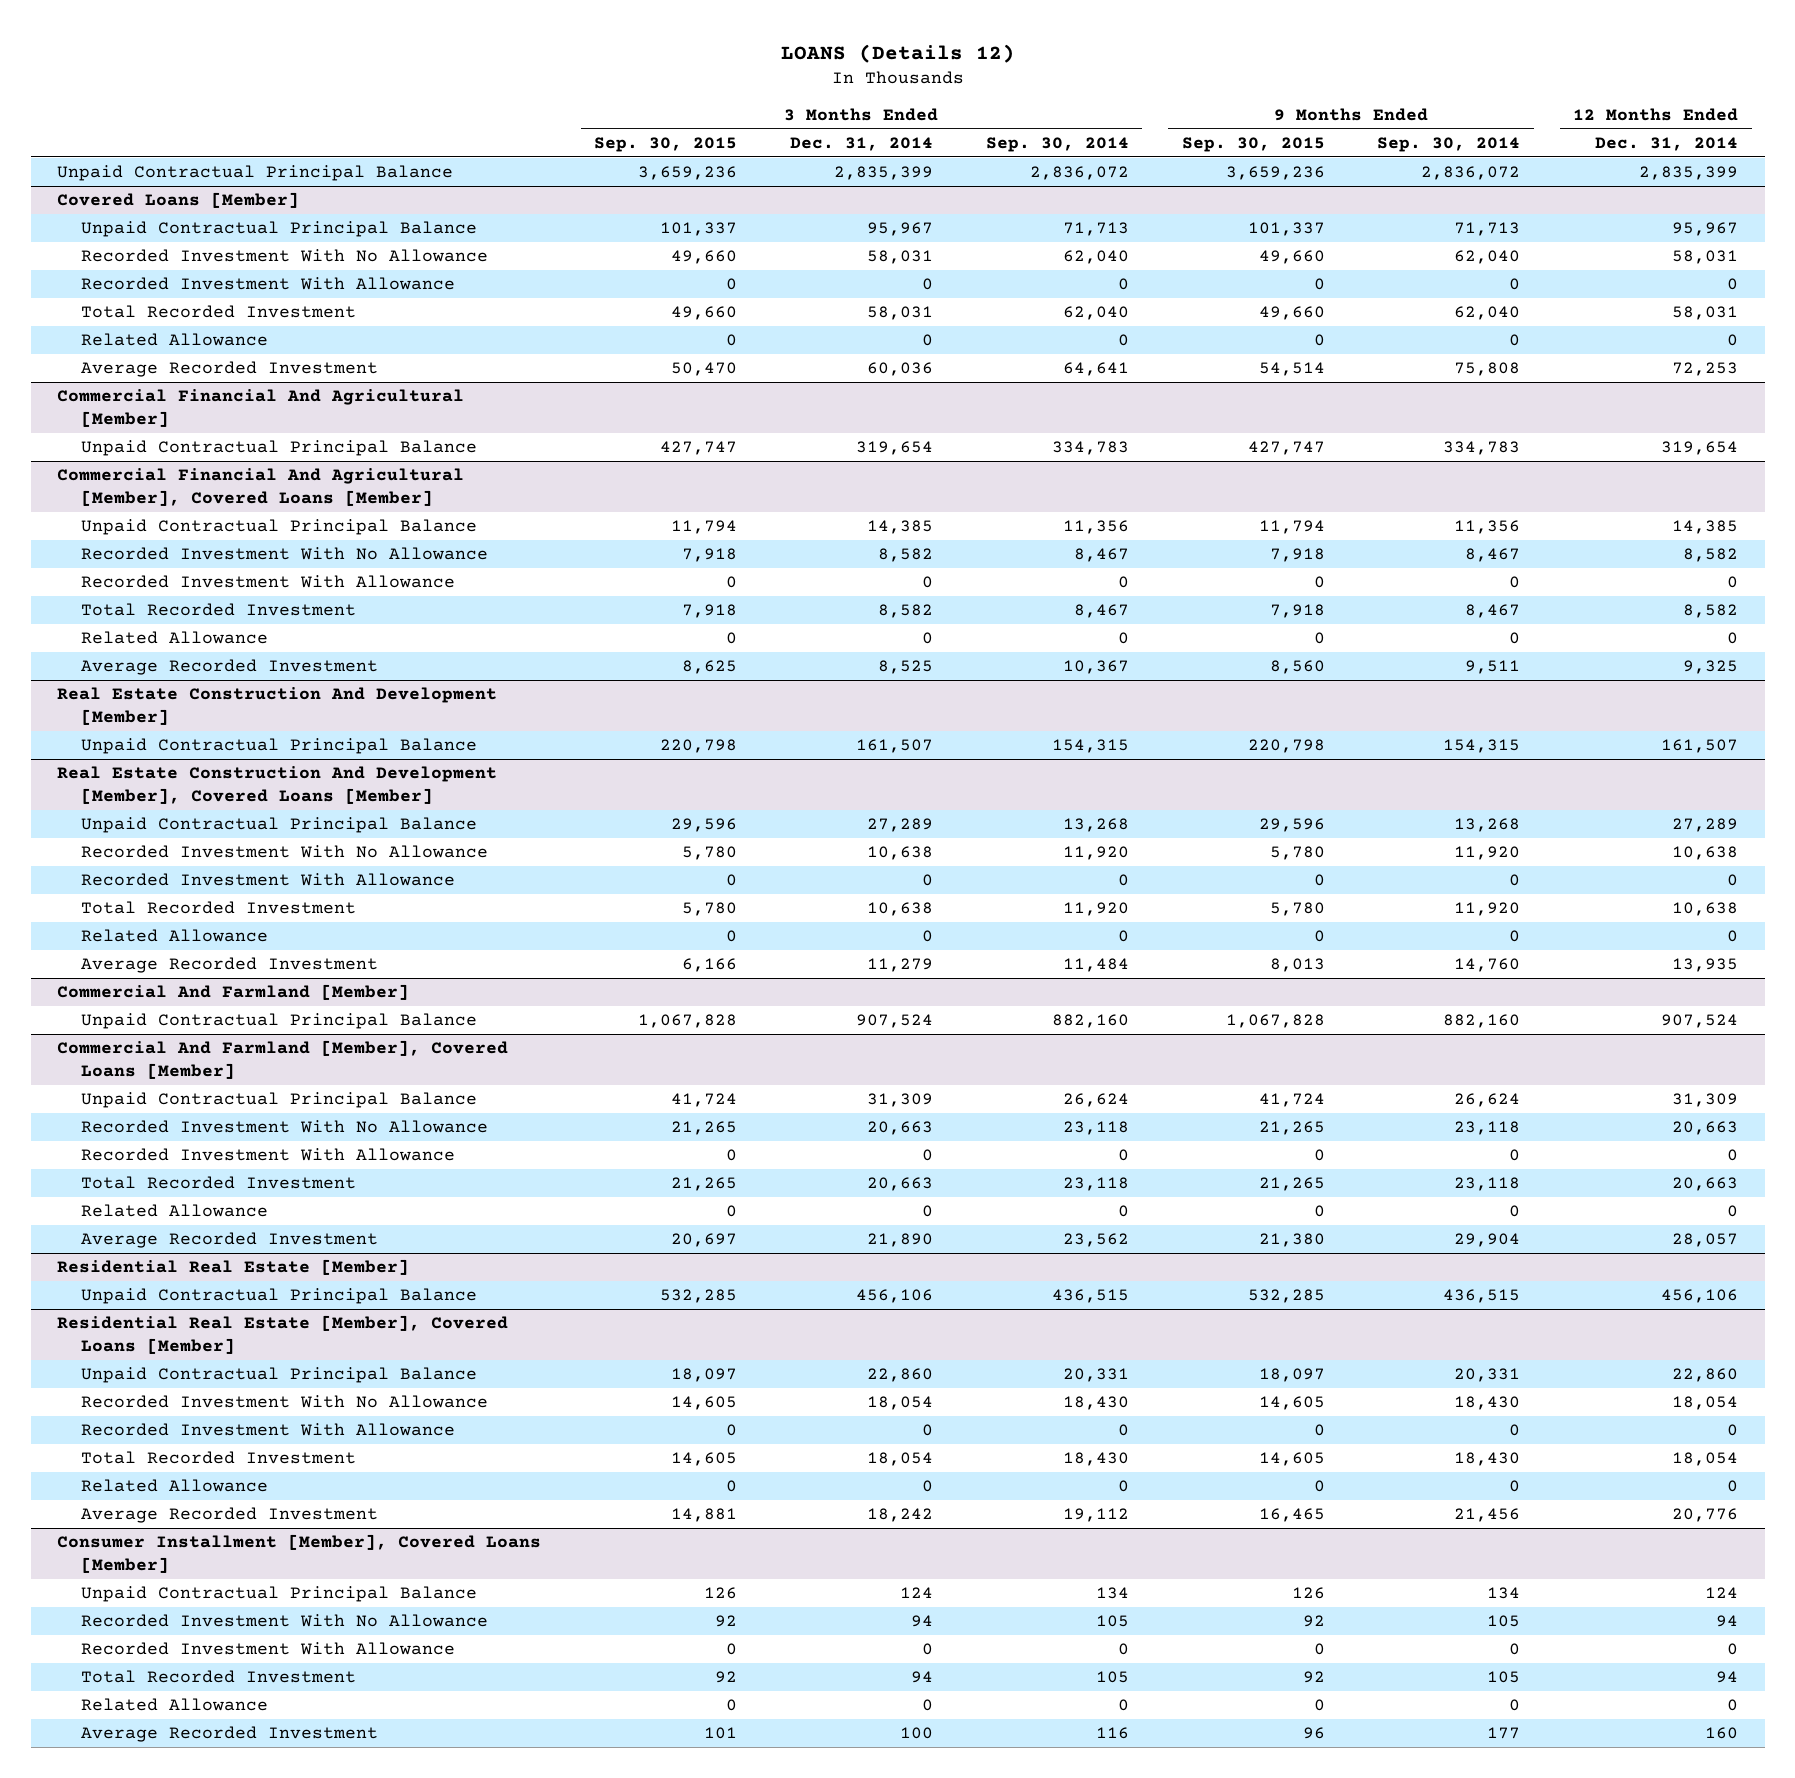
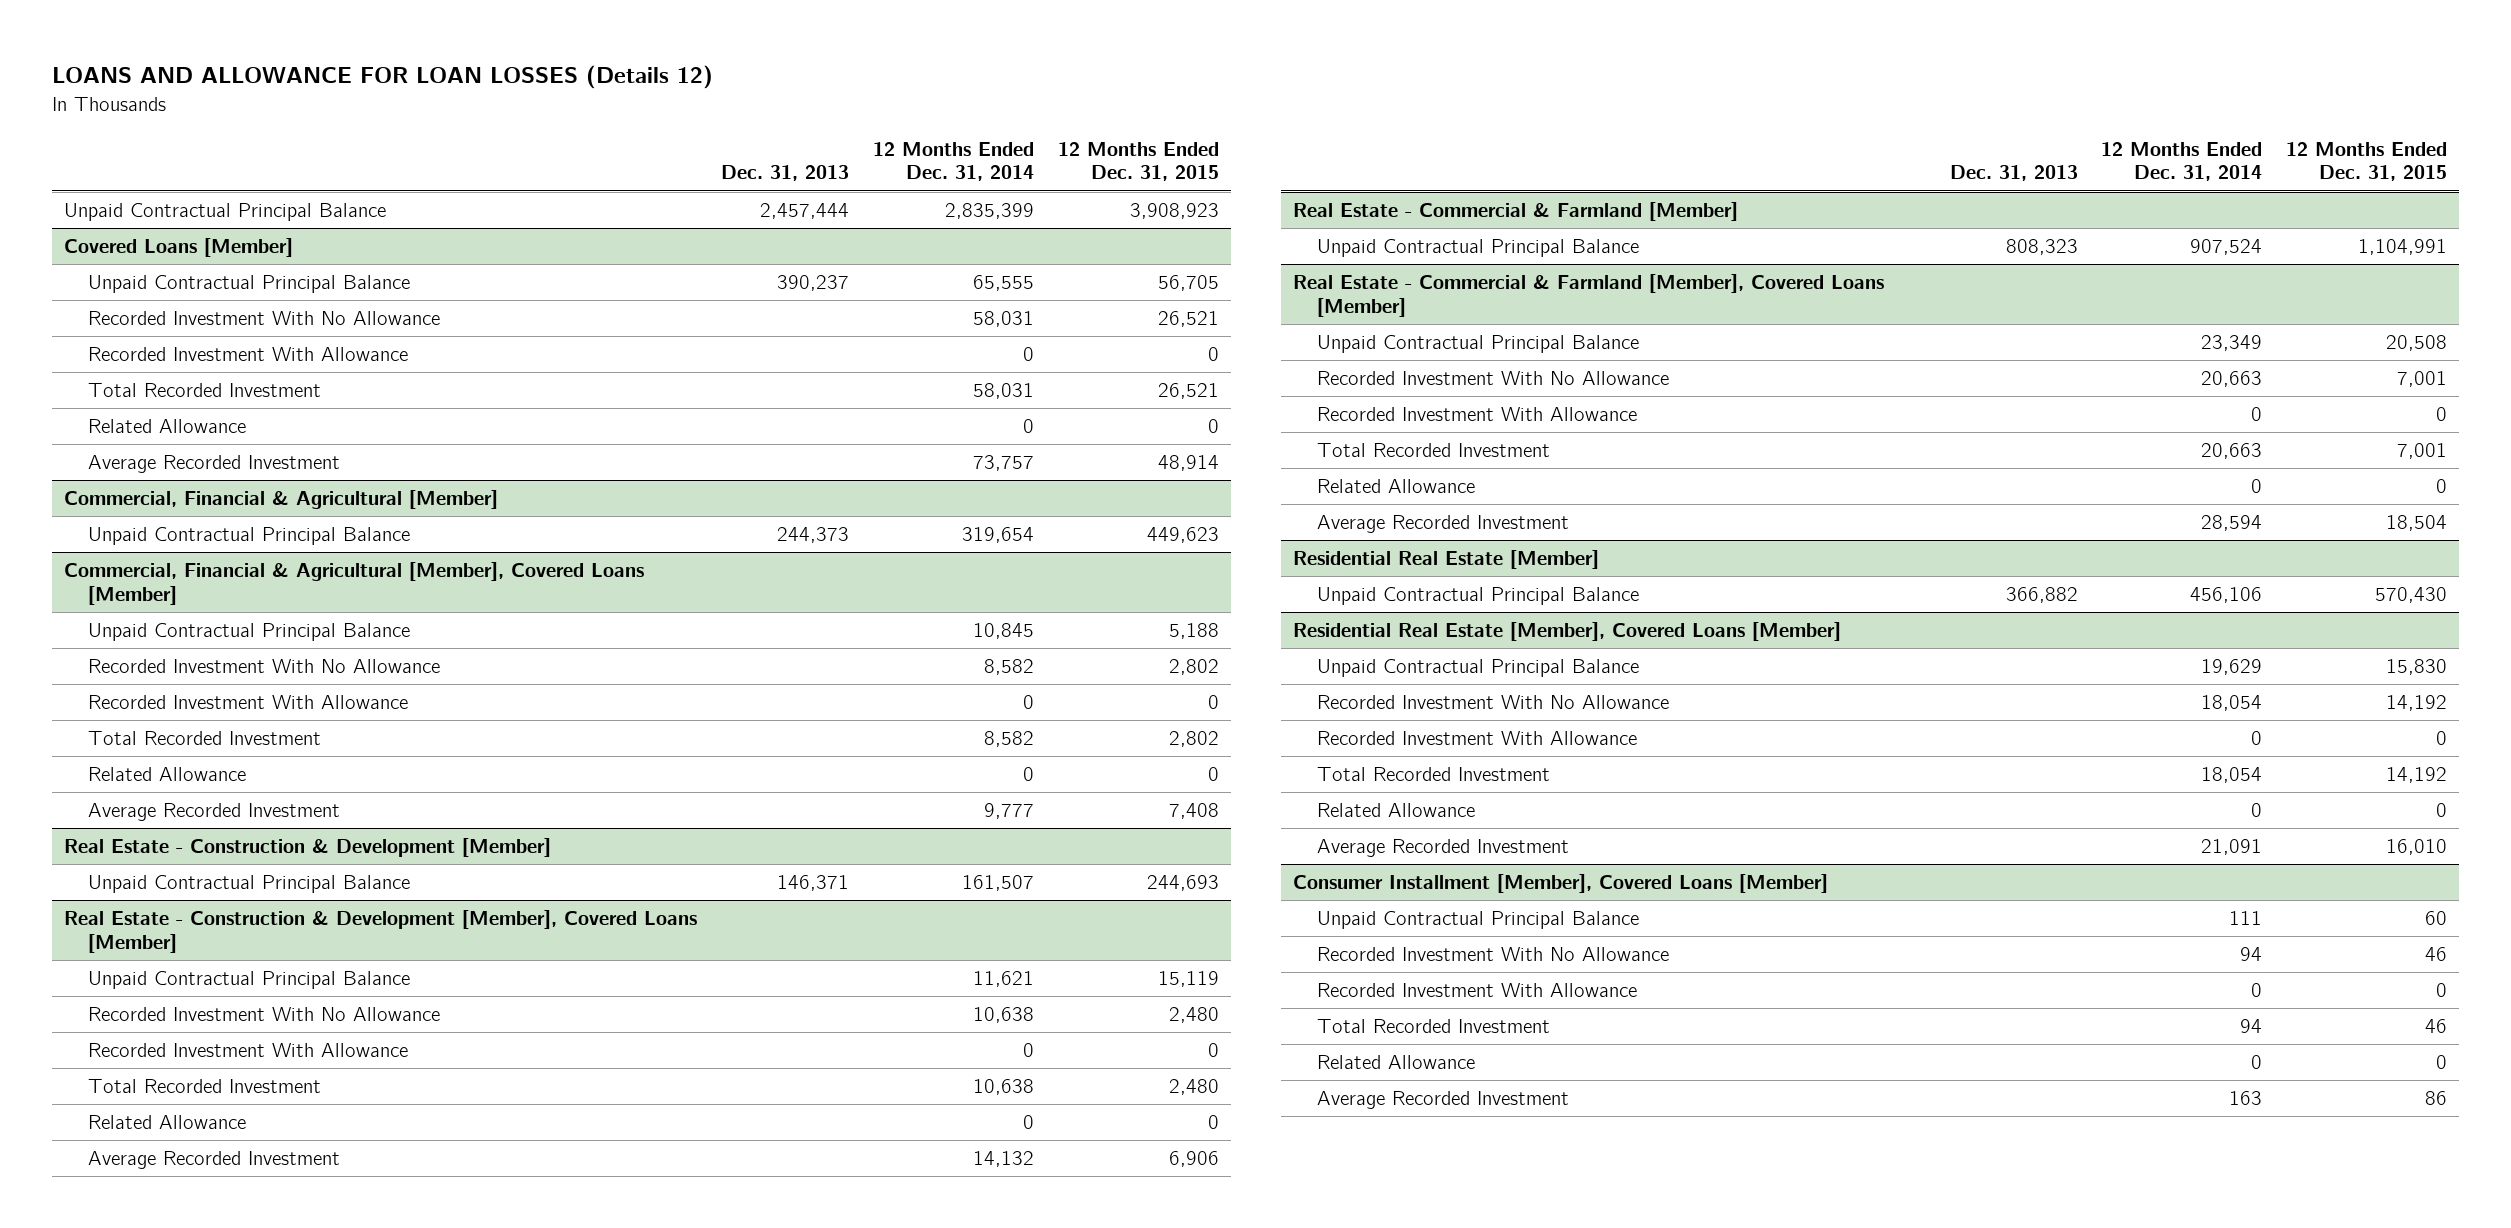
- LOANS (Details 12)
+ LOANS AND ALLOWANCE FOR LOAN LOSSES (Details 12)
- | 3 Months Ended Sep. 30, 2015 | 3 Months Ended Dec. 31, 2014 | 3 Months Ended Sep. 30, 2014 | 9 Months Ended Sep. 30, 2015 | 9 Months Ended Sep. 30, 2014 | 12 Months Ended Dec. 31, 2014
+ | Dec. 31, 2013 | 12 Months Ended Dec. 31, 2014 | 12 Months Ended Dec. 31, 2015
@ Covered Loans [Member]
- Unpaid Contractual Principal Balance | 101,337 | 95,967 | 71,713 | 101,337 | 71,713 | 95,967
+ Unpaid Contractual Principal Balance | 390,237 | 65,555 | 56,705
- Average Recorded Investment | 50,470 | 60,036 | 64,641 | 54,514 | 75,808 | 72,253
- Commercial Financial And Agricultural [Member]
@ Covered Loans [Member]
+ Average Recorded Investment | | 73,757 | 48,914
+ Commercial, Financial & Agricultural [Member]
- Commercial Financial And Agricultural [Member], Covered Loans [Member]
- Unpaid Contractual Principal Balance | 11,794 | 14,385 | 11,356 | 11,794 | 11,356 | 14,385
+ Commercial, Financial & Agricultural [Member], Covered Loans [Member]
+ Unpaid Contractual Principal Balance | | 10,845 | 5,188
- Average Recorded Investment | 8,625 | 8,525 | 10,367 | 8,560 | 9,511 | 9,325
- Real Estate Construction And Development [Member]
+ Average Recorded Investment | | 9,777 | 7,408
+ Real Estate - Construction & Development [Member]
- Real Estate Construction And Development [Member], Covered Loans [Member]
- Unpaid Contractual Principal Balance | 29,596 | 27,289 | 13,268 | 29,596 | 13,268 | 27,289
+ Real Estate - Construction & Development [Member], Covered Loans [Member]
+ Unpaid Contractual Principal Balance | | 11,621 | 15,119
- Average Recorded Investment | 6,166 | 11,279 | 11,484 | 8,013 | 14,760 | 13,935
- Commercial And Farmland [Member]
+ Average Recorded Investment | | 14,132 | 6,906
+ Real Estate - Commercial & Farmland [Member]
- Commercial And Farmland [Member], Covered Loans [Member]
- Unpaid Contractual Principal Balance | 41,724 | 31,309 | 26,624 | 41,724 | 26,624 | 31,309
+ Real Estate - Commercial & Farmland [Member], Covered Loans [Member]
+ Unpaid Contractual Principal Balance | | 23,349 | 20,508
- Average Recorded Investment | 20,697 | 21,890 | 23,562 | 21,380 | 29,904 | 28,057
+ Average Recorded Investment | | 28,594 | 18,504
@ Residential Real Estate [Member], Covered Loans [Member]
- Unpaid Contractual Principal Balance | 18,097 | 22,860 | 20,331 | 18,097 | 20,331 | 22,860
+ Unpaid Contractual Principal Balance | | 19,629 | 15,830
- Average Recorded Investment | 14,881 | 18,242 | 19,112 | 16,465 | 21,456 | 20,776
+ Average Recorded Investment | | 21,091 | 16,010
@ Consumer Installment [Member], Covered Loans [Member]
- Unpaid Contractual Principal Balance | 126 | 124 | 134 | 126 | 134 | 124
+ Unpaid Contractual Principal Balance | | 111 | 60
- Average Recorded Investment | 101 | 100 | 116 | 96 | 177 | 160
+ Average Recorded Investment | | 163 | 86

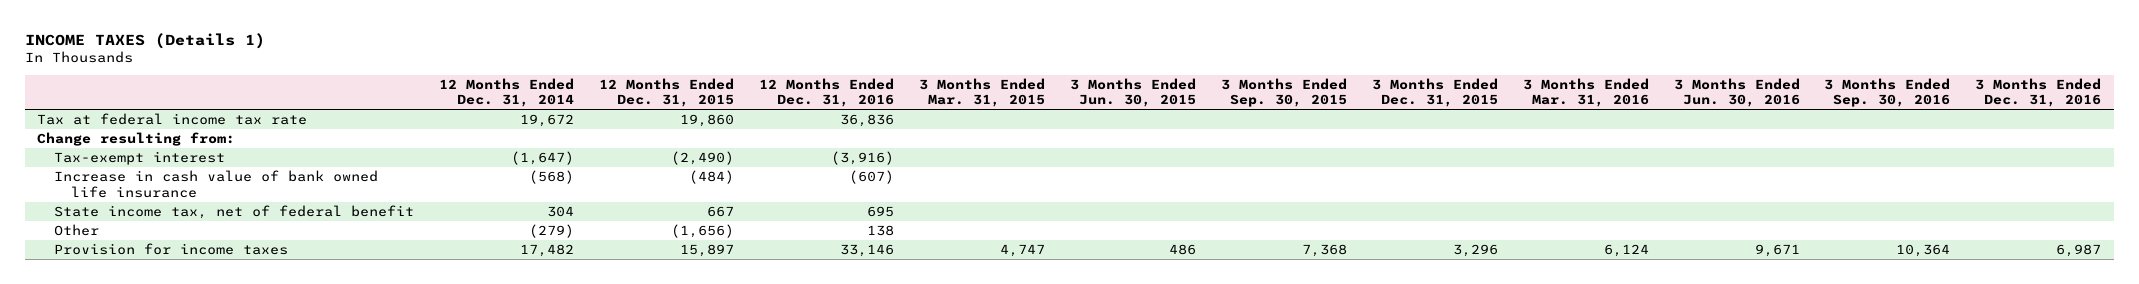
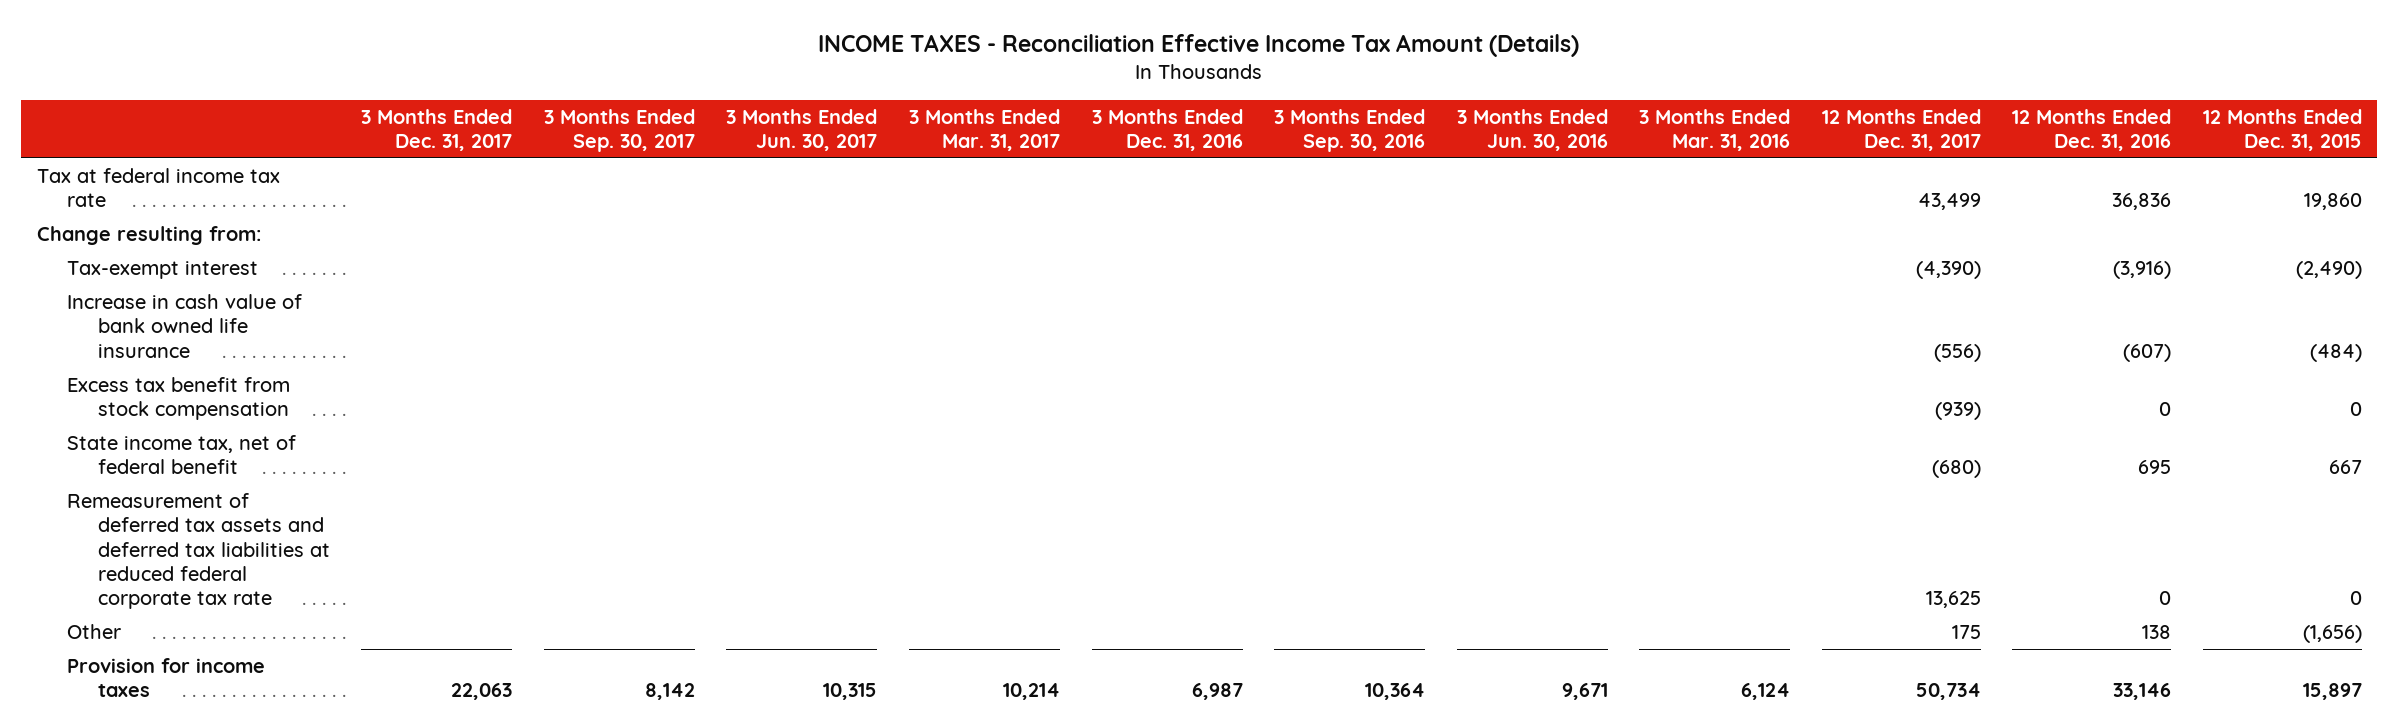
- INCOME TAXES (Details 1)
+ INCOME TAXES - Reconciliation Effective Income Tax Amount (Details)
- | 12 Months Ended Dec. 31, 2014 | 12 Months Ended Dec. 31, 2015 | 12 Months Ended Dec. 31, 2016 | 3 Months Ended Mar. 31, 2015 | 3 Months Ended Jun. 30, 2015 | 3 Months Ended Sep. 30, 2015 | 3 Months Ended Dec. 31, 2015 | 3 Months Ended Mar. 31, 2016 | 3 Months Ended Jun. 30, 2016 | 3 Months Ended Sep. 30, 2016 | 3 Months Ended Dec. 31, 2016
+ | 3 Months Ended Dec. 31, 2017 | 3 Months Ended Sep. 30, 2017 | 3 Months Ended Jun. 30, 2017 | 3 Months Ended Mar. 31, 2017 | 3 Months Ended Dec. 31, 2016 | 3 Months Ended Sep. 30, 2016 | 3 Months Ended Jun. 30, 2016 | 3 Months Ended Mar. 31, 2016 | 12 Months Ended Dec. 31, 2017 | 12 Months Ended Dec. 31, 2016 | 12 Months Ended Dec. 31, 2015
+ Excess tax benefit from stock compensation | | | | | | | | | (939) | 0 | 0
+ Remeasurement of deferred tax assets and deferred tax liabilities at reduced federal corporate tax rate | | | | | | | | | 13,625 | 0 | 0

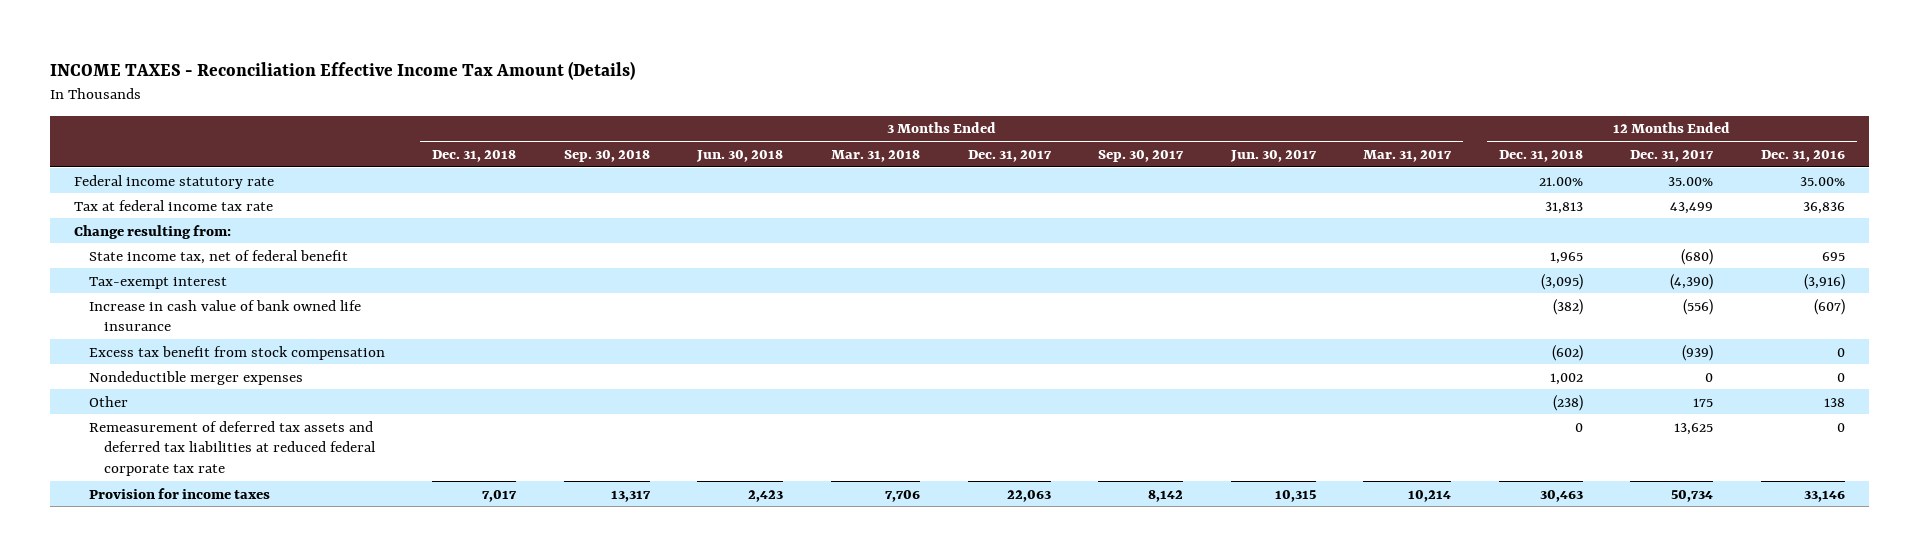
- | 3 Months Ended Dec. 31, 2017 | 3 Months Ended Sep. 30, 2017 | 3 Months Ended Jun. 30, 2017 | 3 Months Ended Mar. 31, 2017 | 3 Months Ended Dec. 31, 2016 | 3 Months Ended Sep. 30, 2016 | 3 Months Ended Jun. 30, 2016 | 3 Months Ended Mar. 31, 2016 | 12 Months Ended Dec. 31, 2017 | 12 Months Ended Dec. 31, 2016 | 12 Months Ended Dec. 31, 2015
+ | 3 Months Ended Dec. 31, 2018 | 3 Months Ended Sep. 30, 2018 | 3 Months Ended Jun. 30, 2018 | 3 Months Ended Mar. 31, 2018 | 3 Months Ended Dec. 31, 2017 | 3 Months Ended Sep. 30, 2017 | 3 Months Ended Jun. 30, 2017 | 3 Months Ended Mar. 31, 2017 | 12 Months Ended Dec. 31, 2018 | 12 Months Ended Dec. 31, 2017 | 12 Months Ended Dec. 31, 2016
+ Federal income statutory rate | | | | | | | | | 21.00% | 35.00% | 35.00%
moved up: State income tax, net of federal benefit | | | | | | | | | 1,965 | (680) | 695
+ Nondeductible merger expenses | | | | | | | | | 1,002 | 0 | 0
moved down: Remeasurement of deferred tax assets and deferred tax liabilities at reduced federal corporate tax rate | | | | | | | | | 0 | 13,625 | 0

